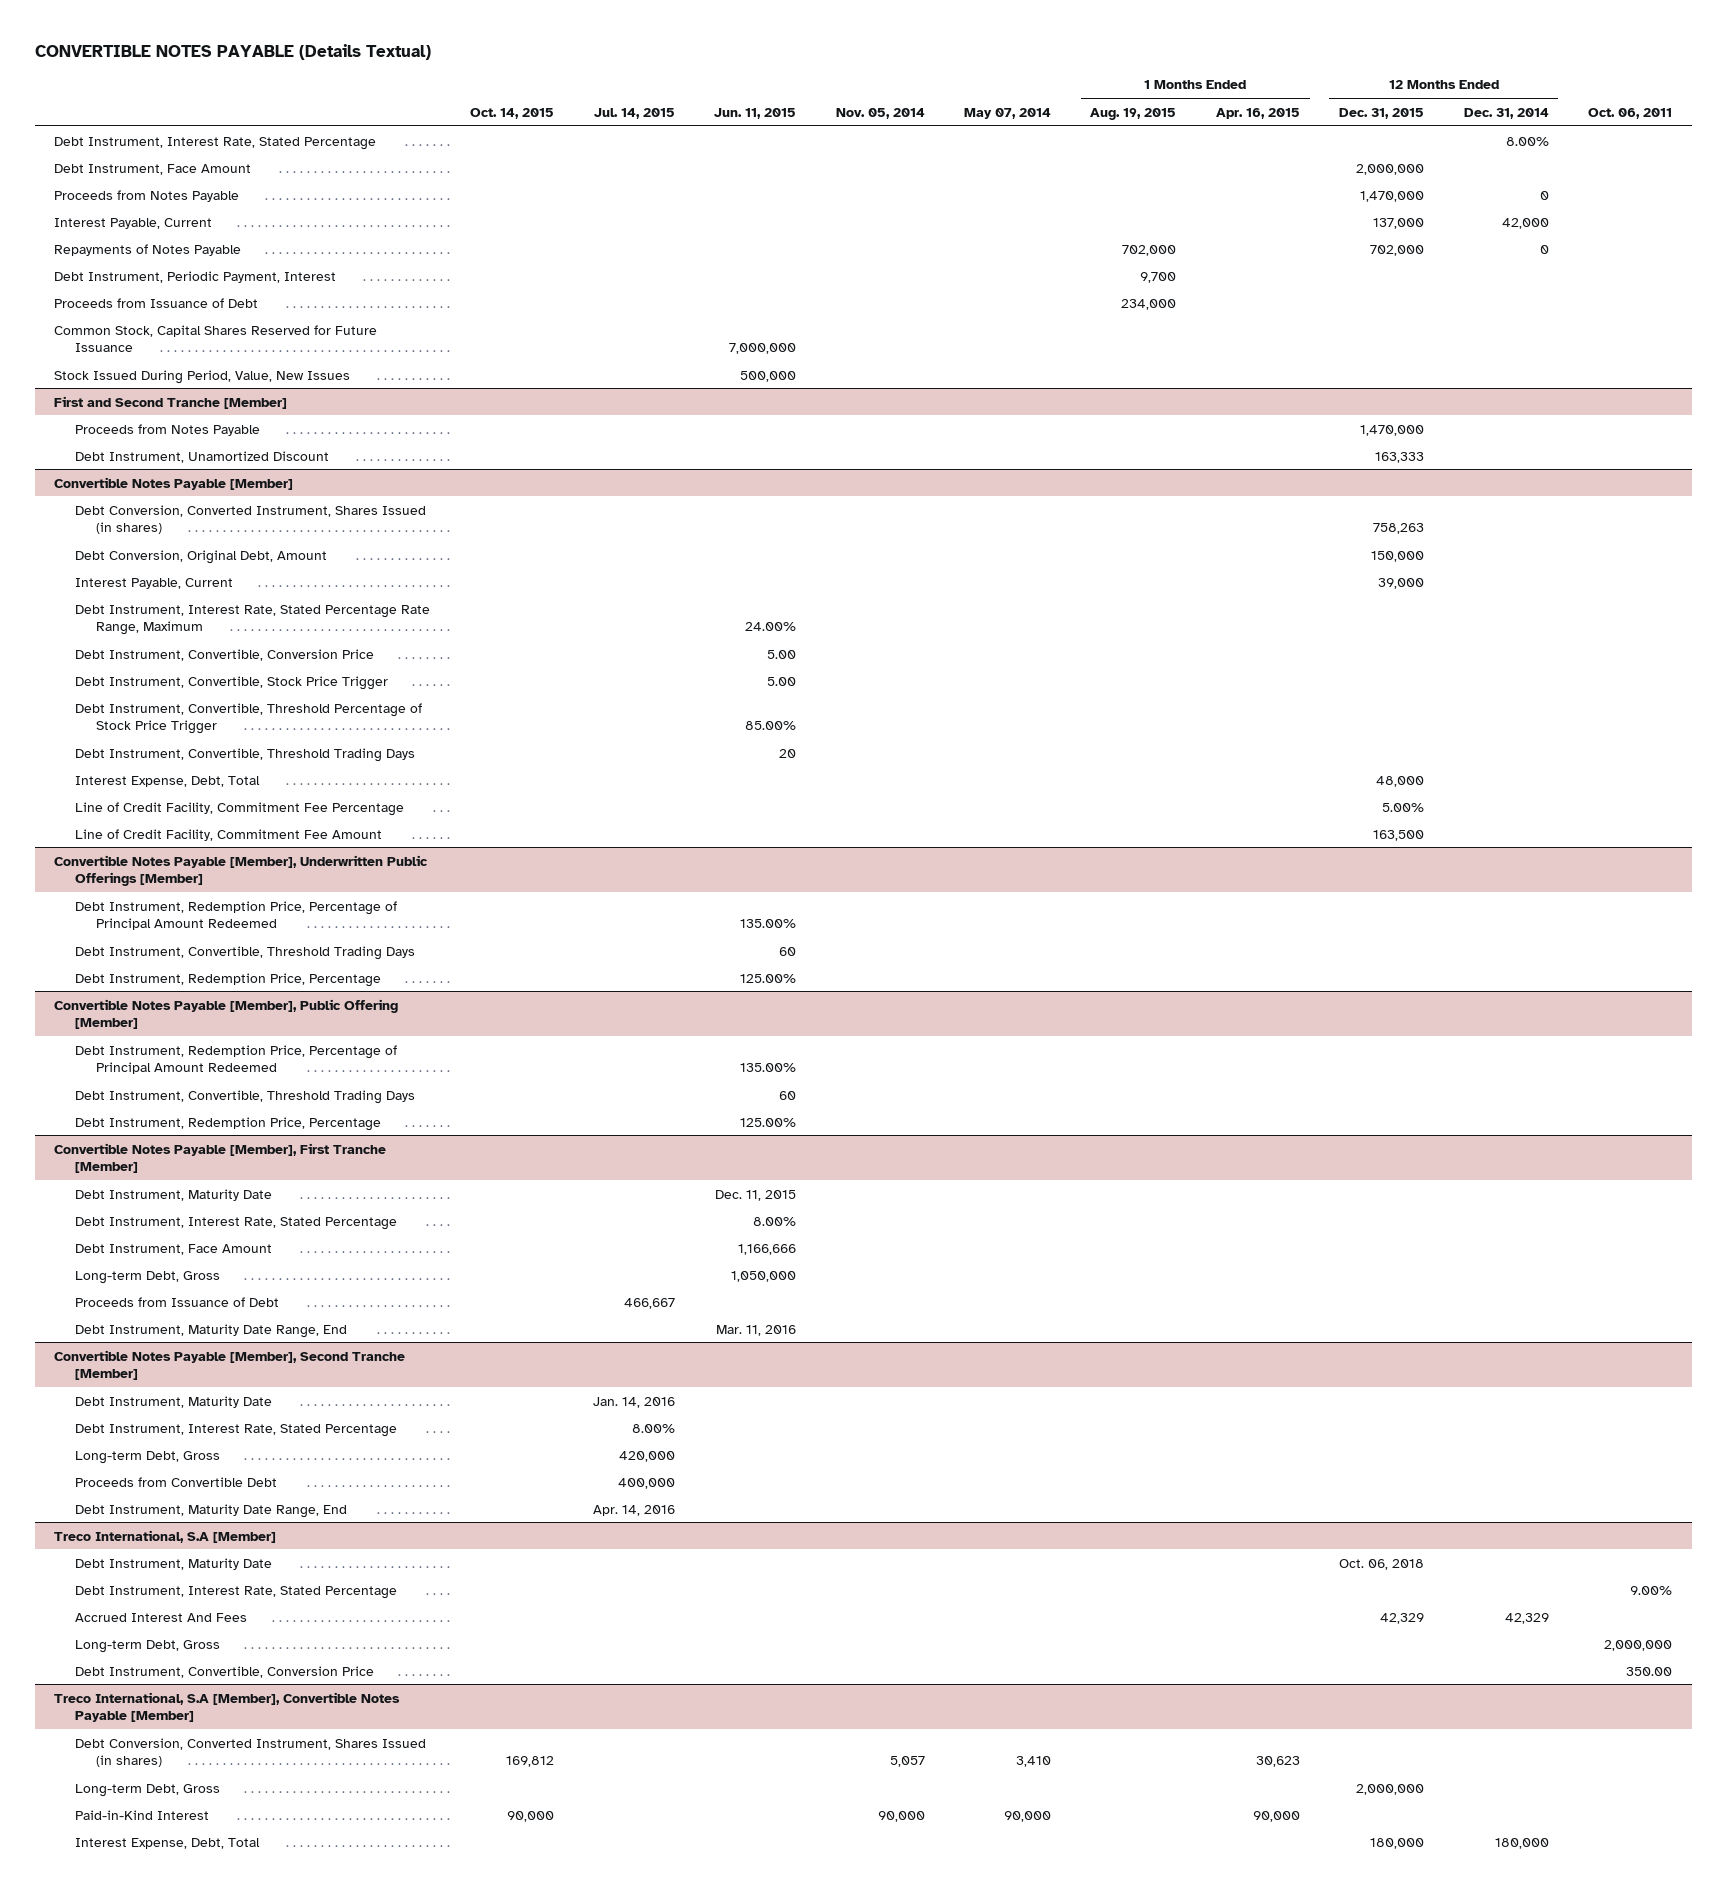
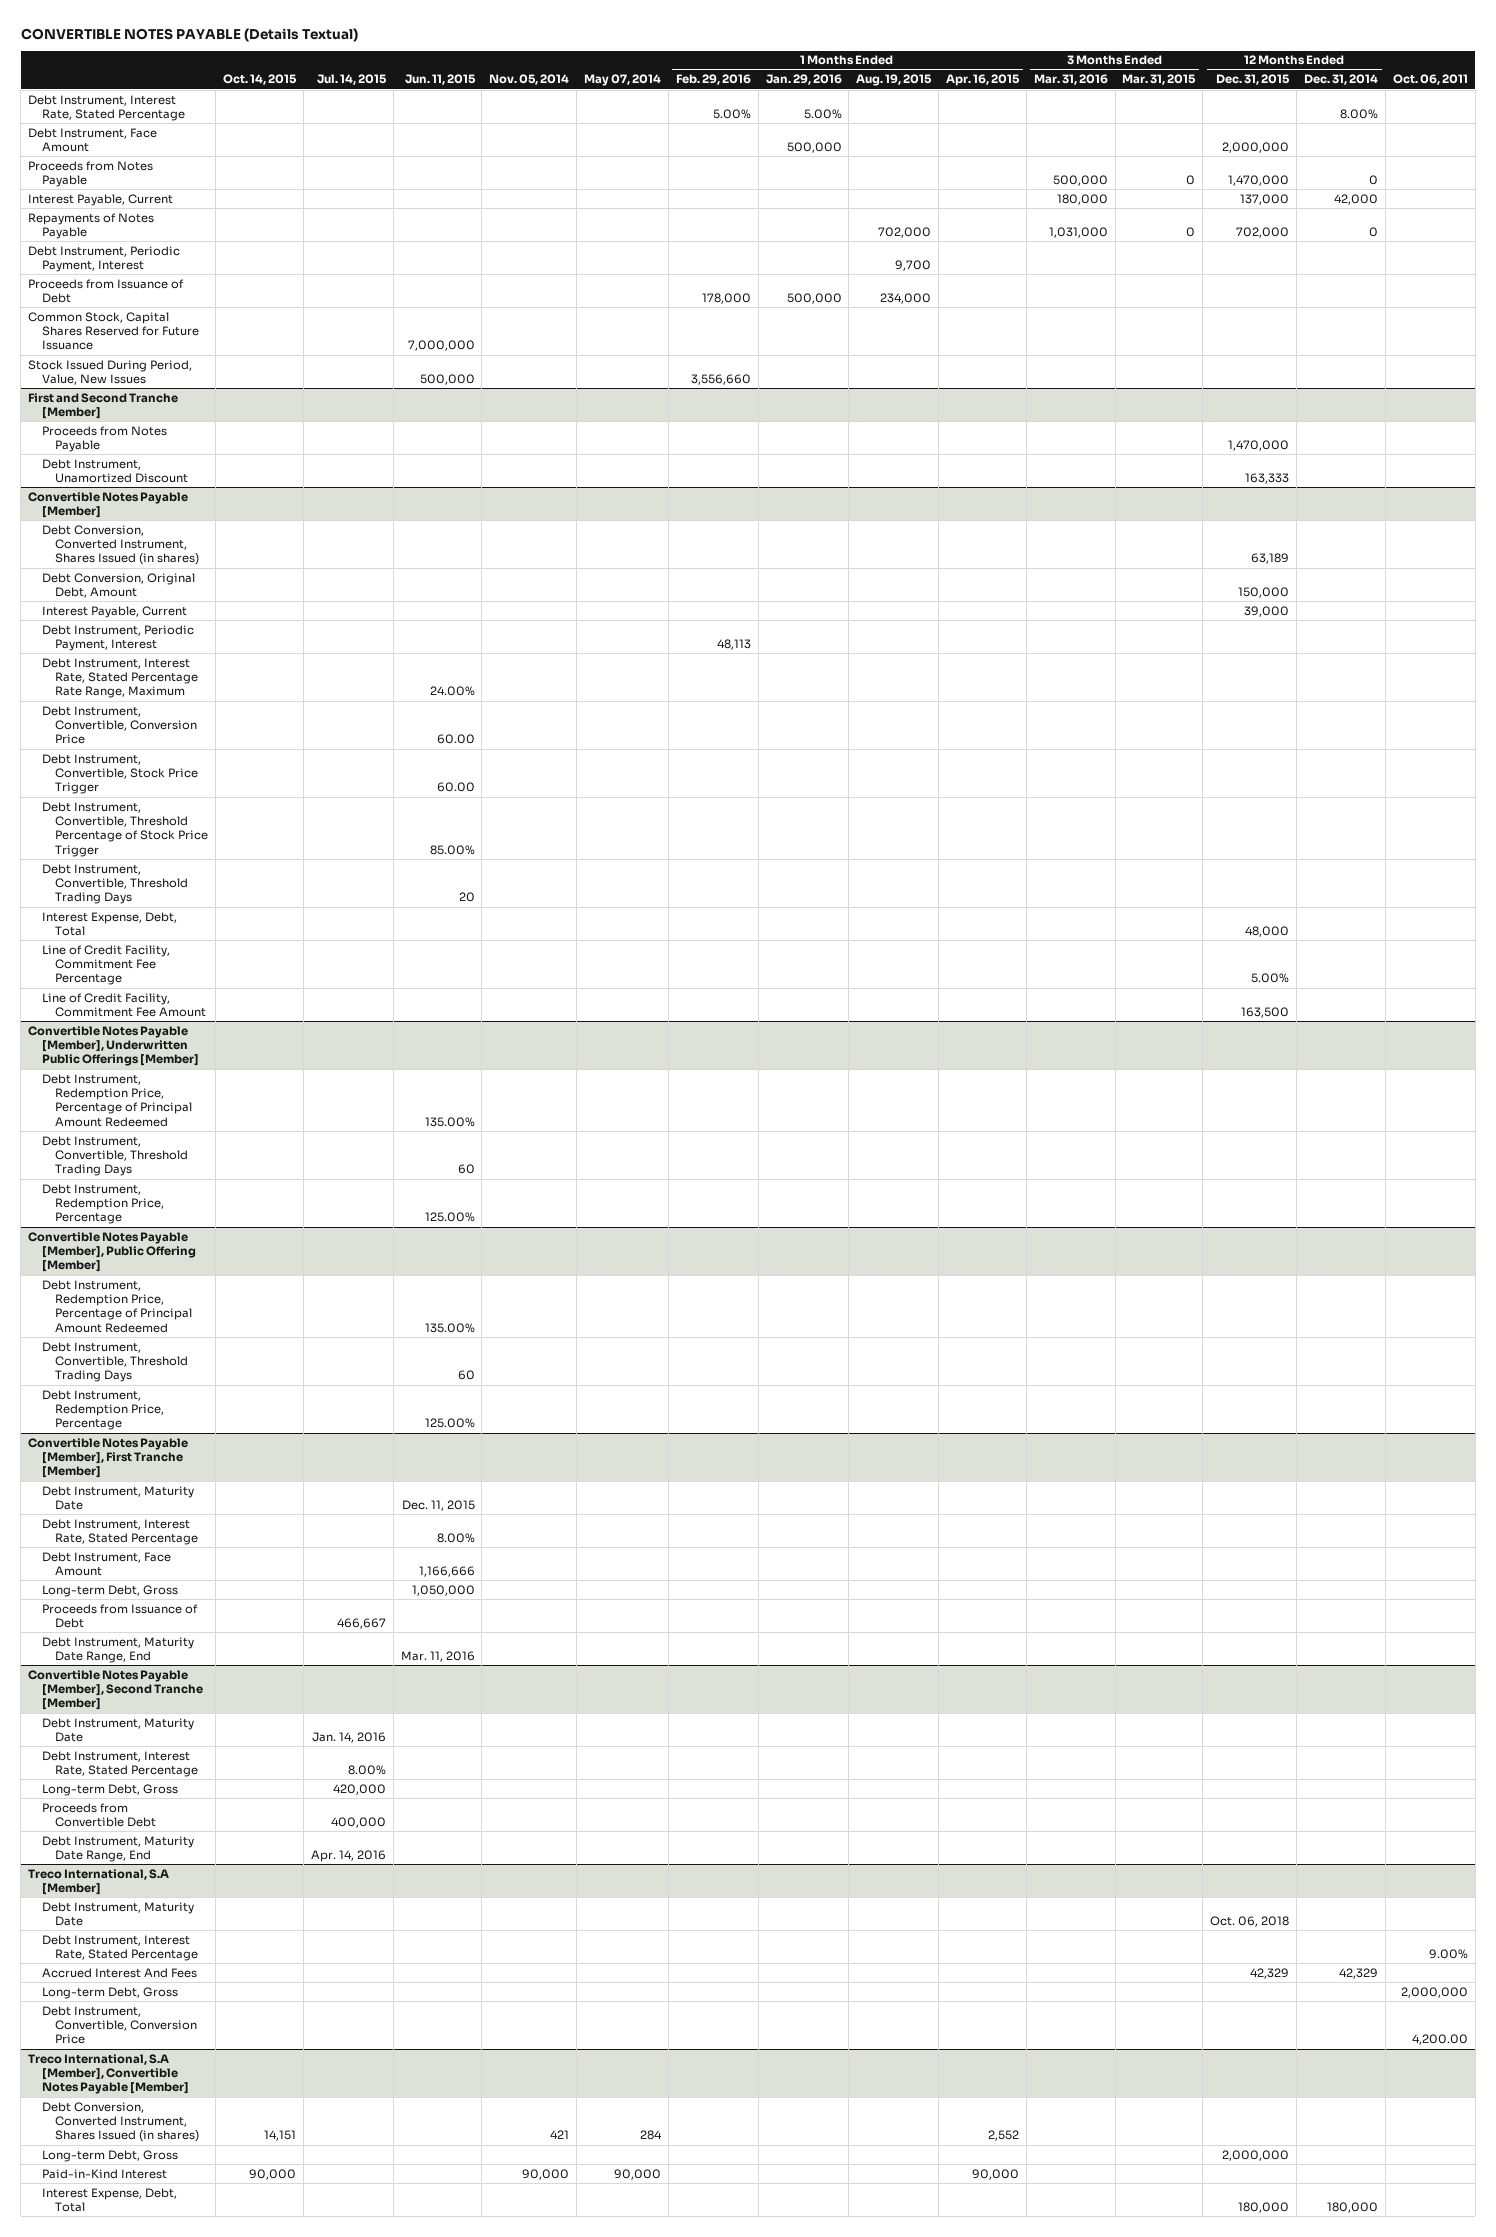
- | Oct. 14, 2015 | Jul. 14, 2015 | Jun. 11, 2015 | Nov. 05, 2014 | May 07, 2014 | 1 Months Ended Aug. 19, 2015 | 1 Months Ended Apr. 16, 2015 | 12 Months Ended Dec. 31, 2015 | 12 Months Ended Dec. 31, 2014 | Oct. 06, 2011
+ | Oct. 14, 2015 | Jul. 14, 2015 | Jun. 11, 2015 | Nov. 05, 2014 | May 07, 2014 | 1 Months Ended Feb. 29, 2016 | 1 Months Ended Jan. 29, 2016 | 1 Months Ended Aug. 19, 2015 | 1 Months Ended Apr. 16, 2015 | 3 Months Ended Mar. 31, 2016 | 3 Months Ended Mar. 31, 2015 | 12 Months Ended Dec. 31, 2015 | 12 Months Ended Dec. 31, 2014 | Oct. 06, 2011
@ Convertible Notes Payable [Member]
- Debt Conversion, Converted Instrument, Shares Issued (in shares) | | | | | | | | 758,263 | |
+ Debt Conversion, Converted Instrument, Shares Issued (in shares) | | | | | | | | | | | | 63,189 | |
+ Debt Instrument, Periodic Payment, Interest | | | | | | 48,113 | | | | | | | |
- Debt Instrument, Convertible, Conversion Price | | | 5.00 | | | | | | |
- Debt Instrument, Convertible, Stock Price Trigger | | | 5.00 | | | | | | |
+ Debt Instrument, Convertible, Conversion Price | | | 60.00 | | | | | | | | | | |
+ Debt Instrument, Convertible, Stock Price Trigger | | | 60.00 | | | | | | | | | | |
@ Treco International, S.A [Member]
- Debt Instrument, Convertible, Conversion Price | | | | | | | | | | 350.00
+ Debt Instrument, Convertible, Conversion Price | | | | | | | | | | | | | | 4,200.00
@ Treco International, S.A [Member], Convertible Notes Payable [Member]
- Debt Conversion, Converted Instrument, Shares Issued (in shares) | 169,812 | | | 5,057 | 3,410 | | 30,623 | | |
+ Debt Conversion, Converted Instrument, Shares Issued (in shares) | 14,151 | | | 421 | 284 | | | | 2,552 | | | | |

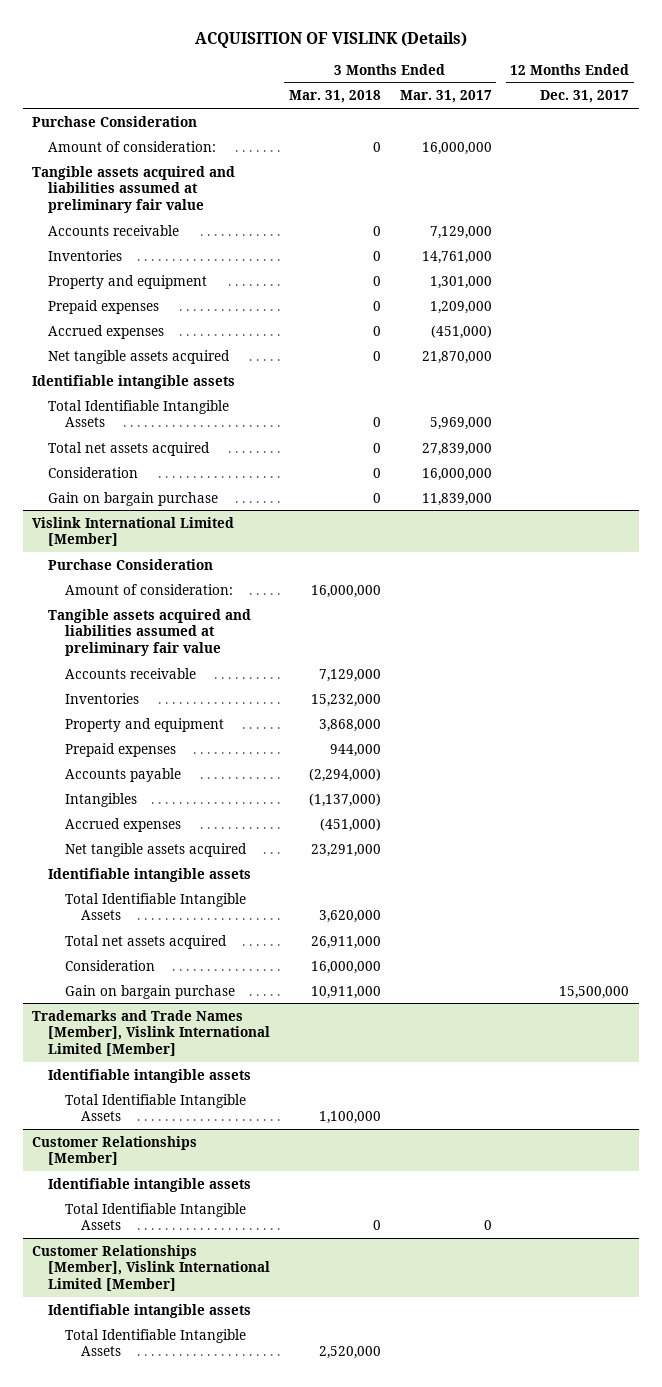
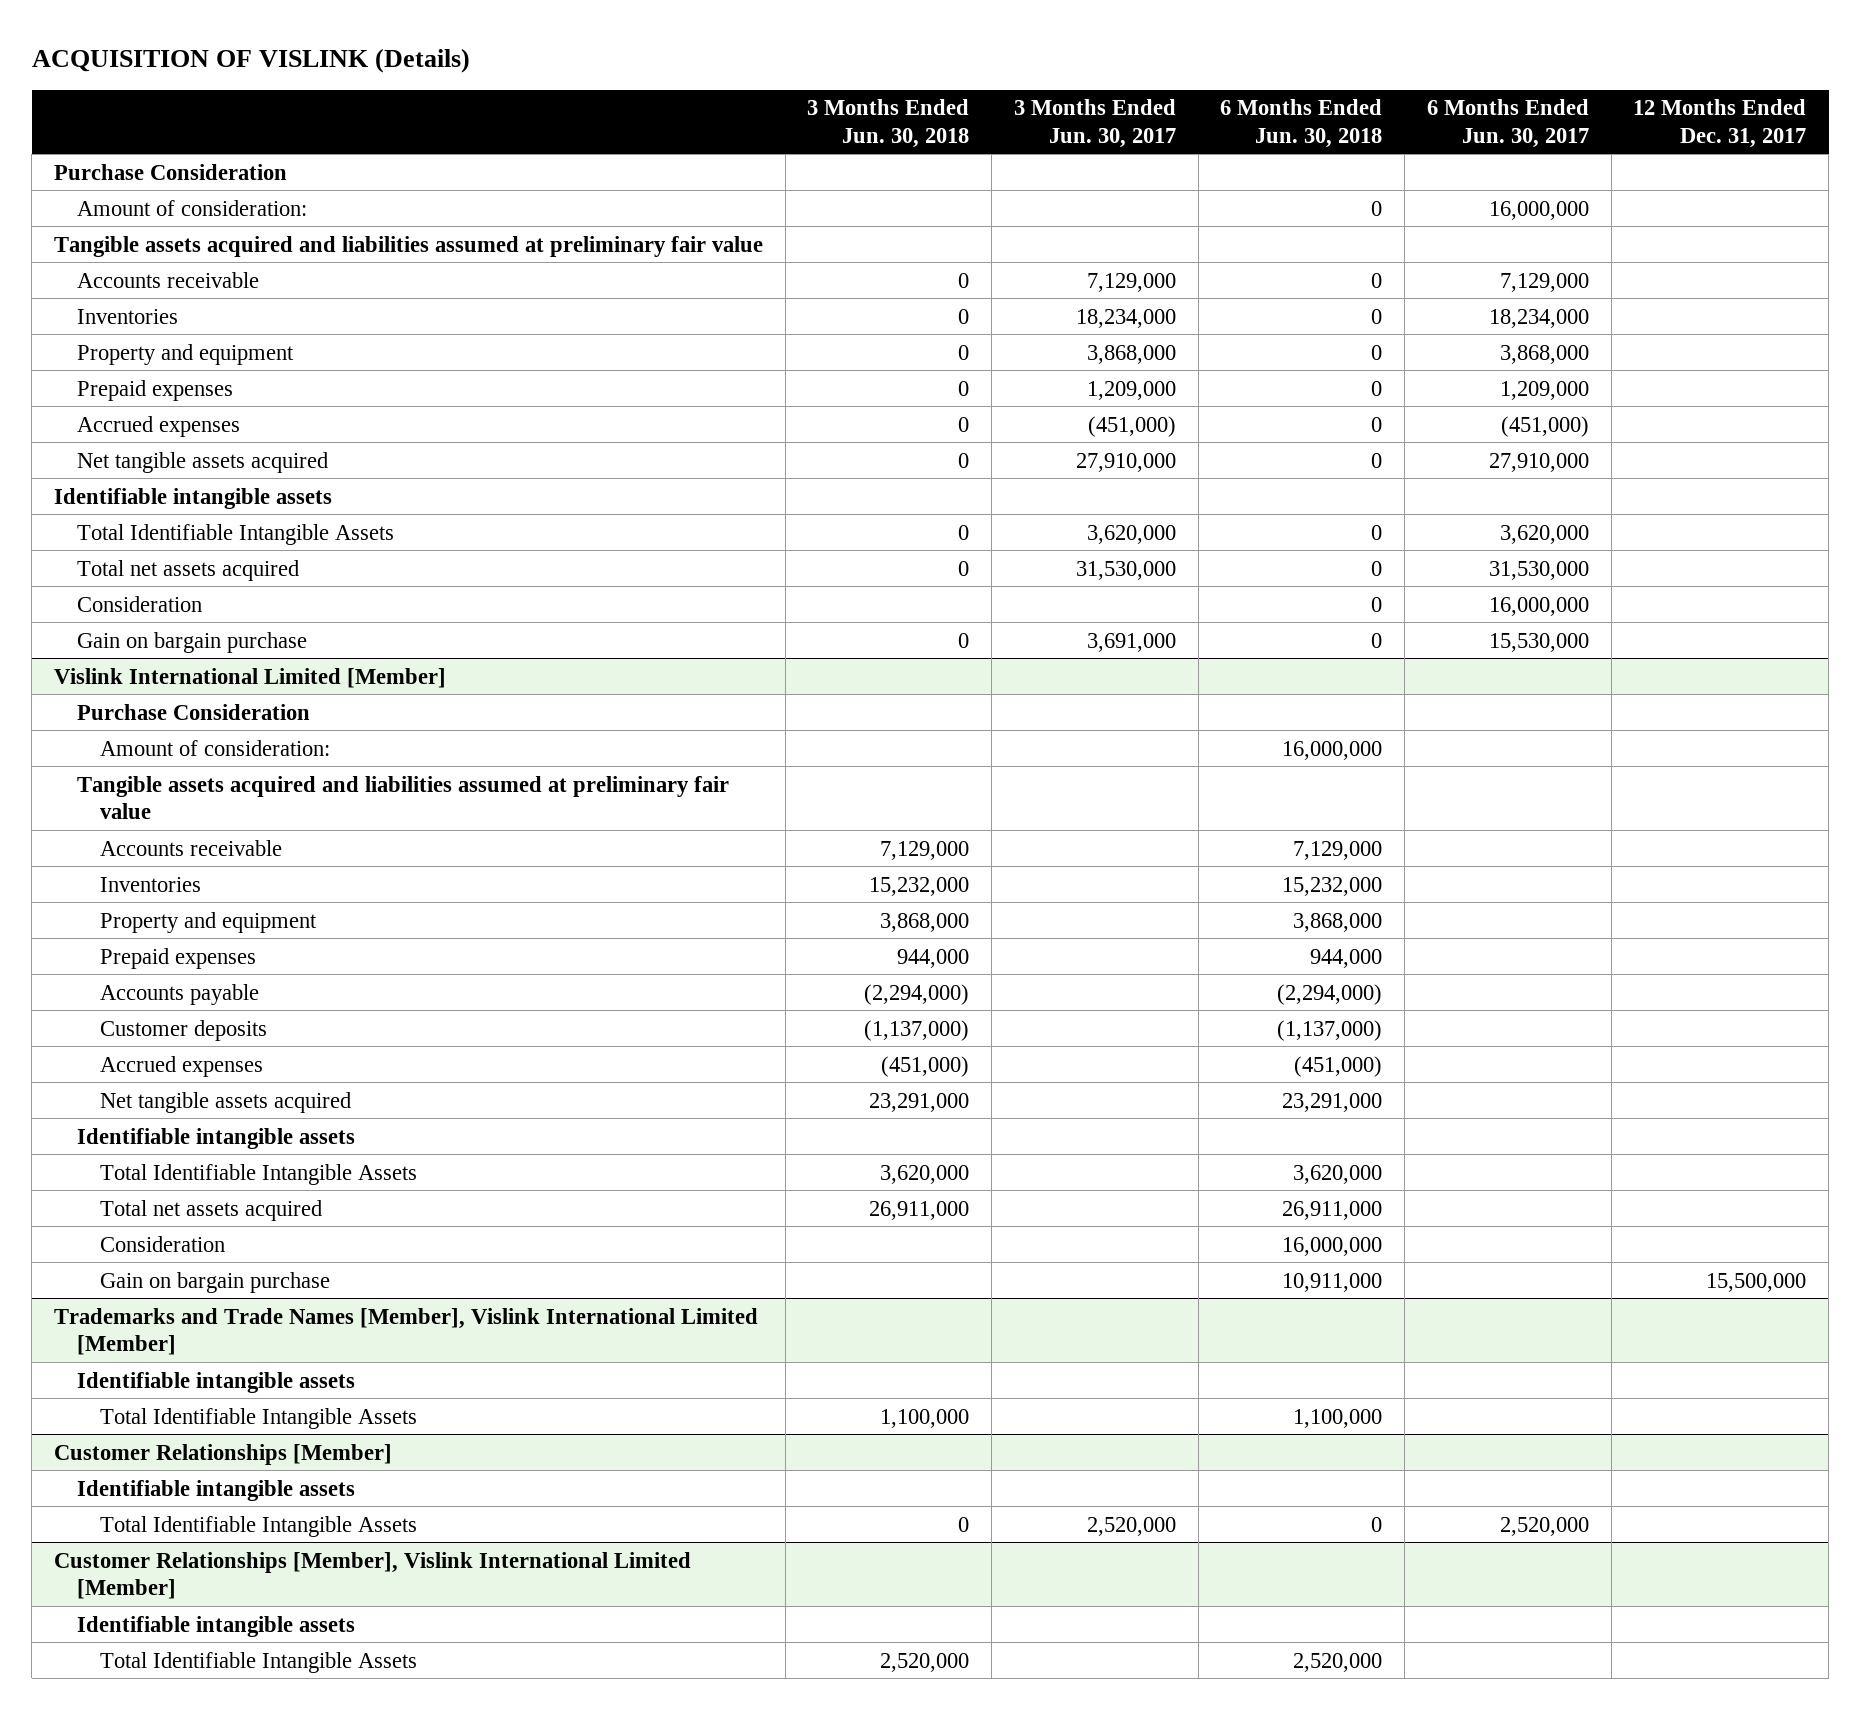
- | 3 Months Ended Mar. 31, 2018 | 3 Months Ended Mar. 31, 2017 | 12 Months Ended Dec. 31, 2017
+ | 3 Months Ended Jun. 30, 2018 | 3 Months Ended Jun. 30, 2017 | 6 Months Ended Jun. 30, 2018 | 6 Months Ended Jun. 30, 2017 | 12 Months Ended Dec. 31, 2017
@ Vislink International Limited [Member]
- Intangibles | (1,137,000) | |
+ Customer deposits | (1,137,000) | | (1,137,000) | |

